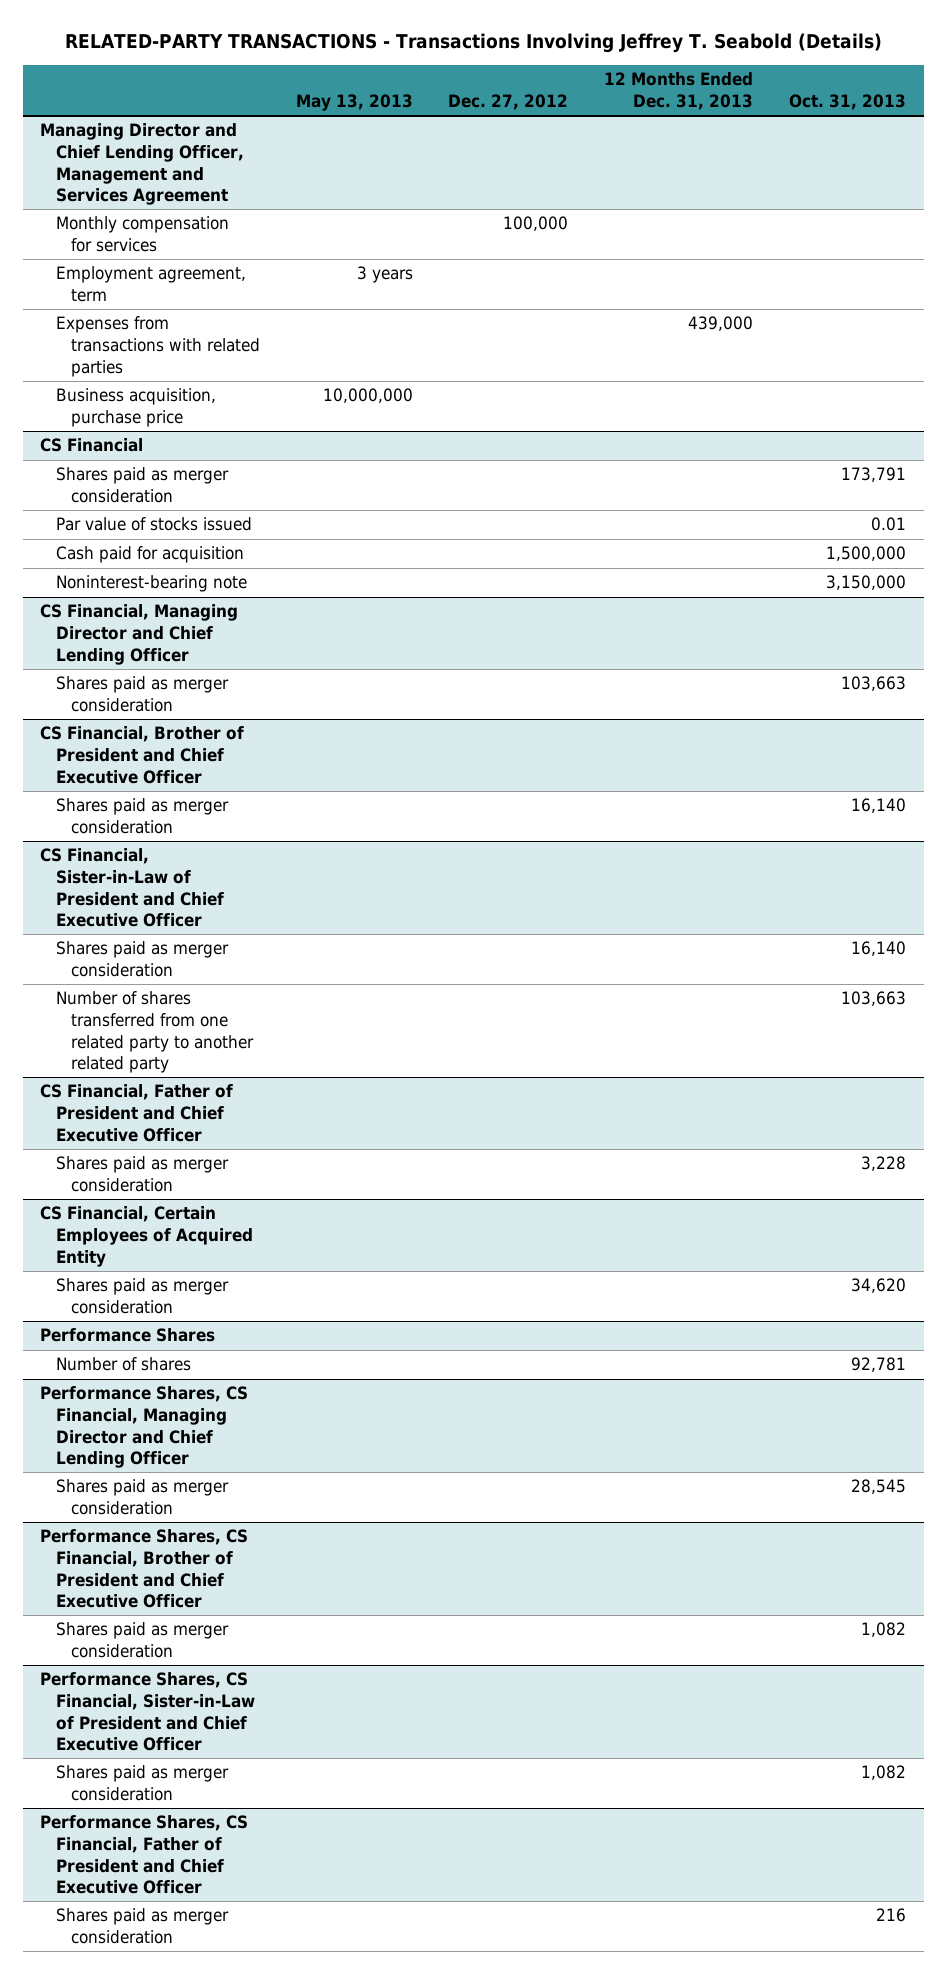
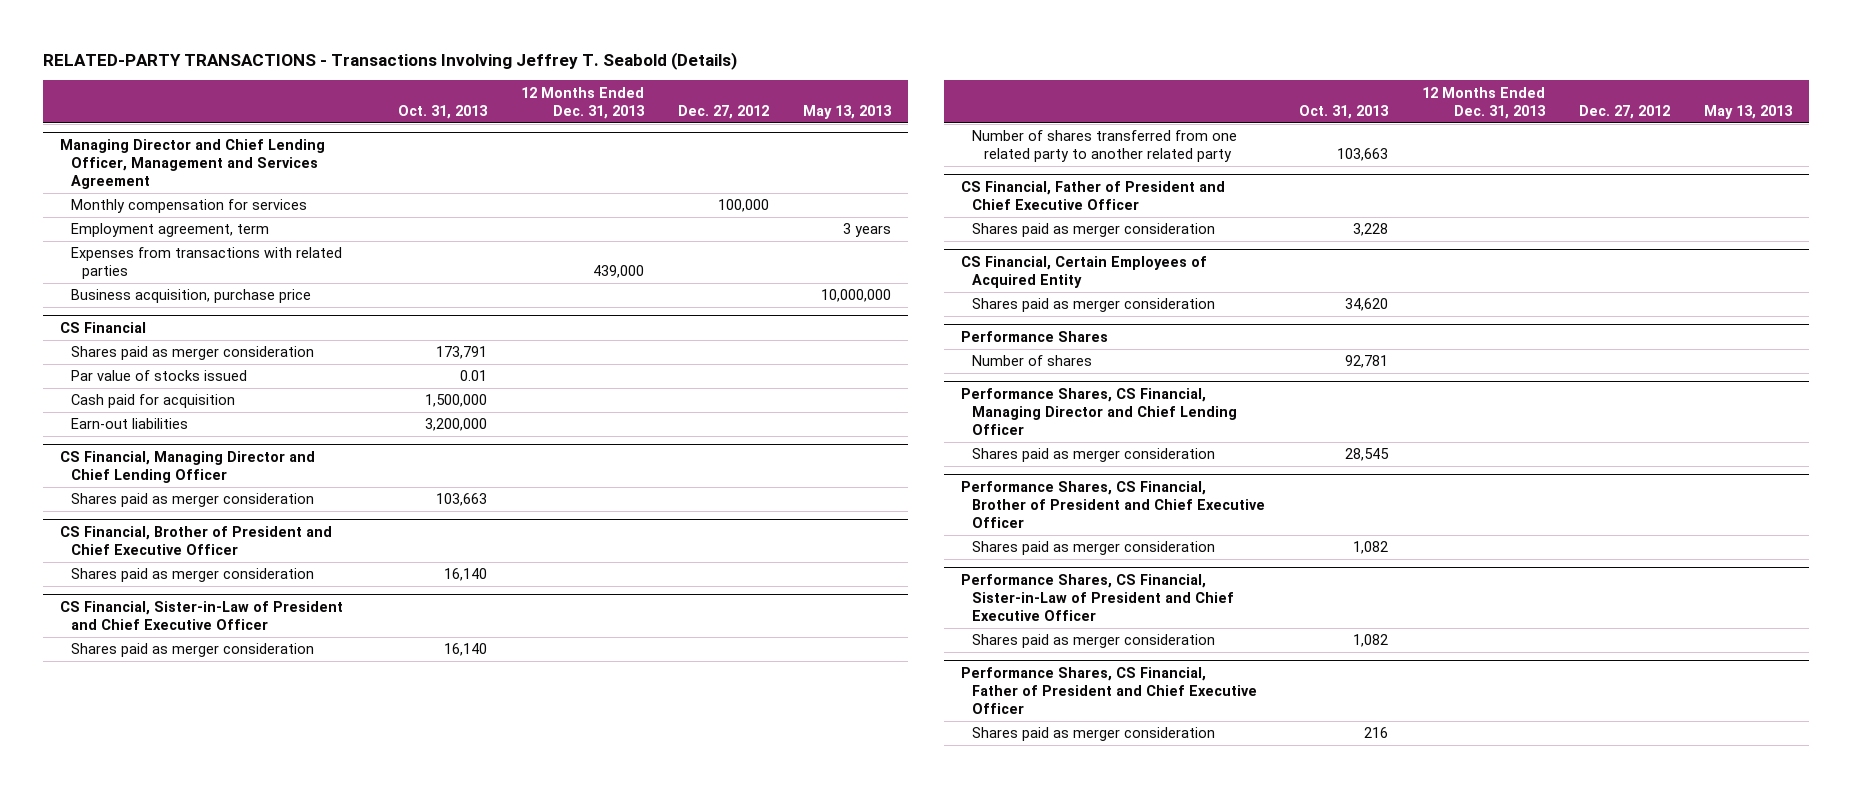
- | May 13, 2013 | Dec. 27, 2012 | 12 Months Ended Dec. 31, 2013 | Oct. 31, 2013
+ | Oct. 31, 2013 | 12 Months Ended Dec. 31, 2013 | Dec. 27, 2012 | May 13, 2013
@ CS Financial
- Noninterest-bearing note | | | | 3,150,000
+ Earn-out liabilities | 3,200,000 | | |

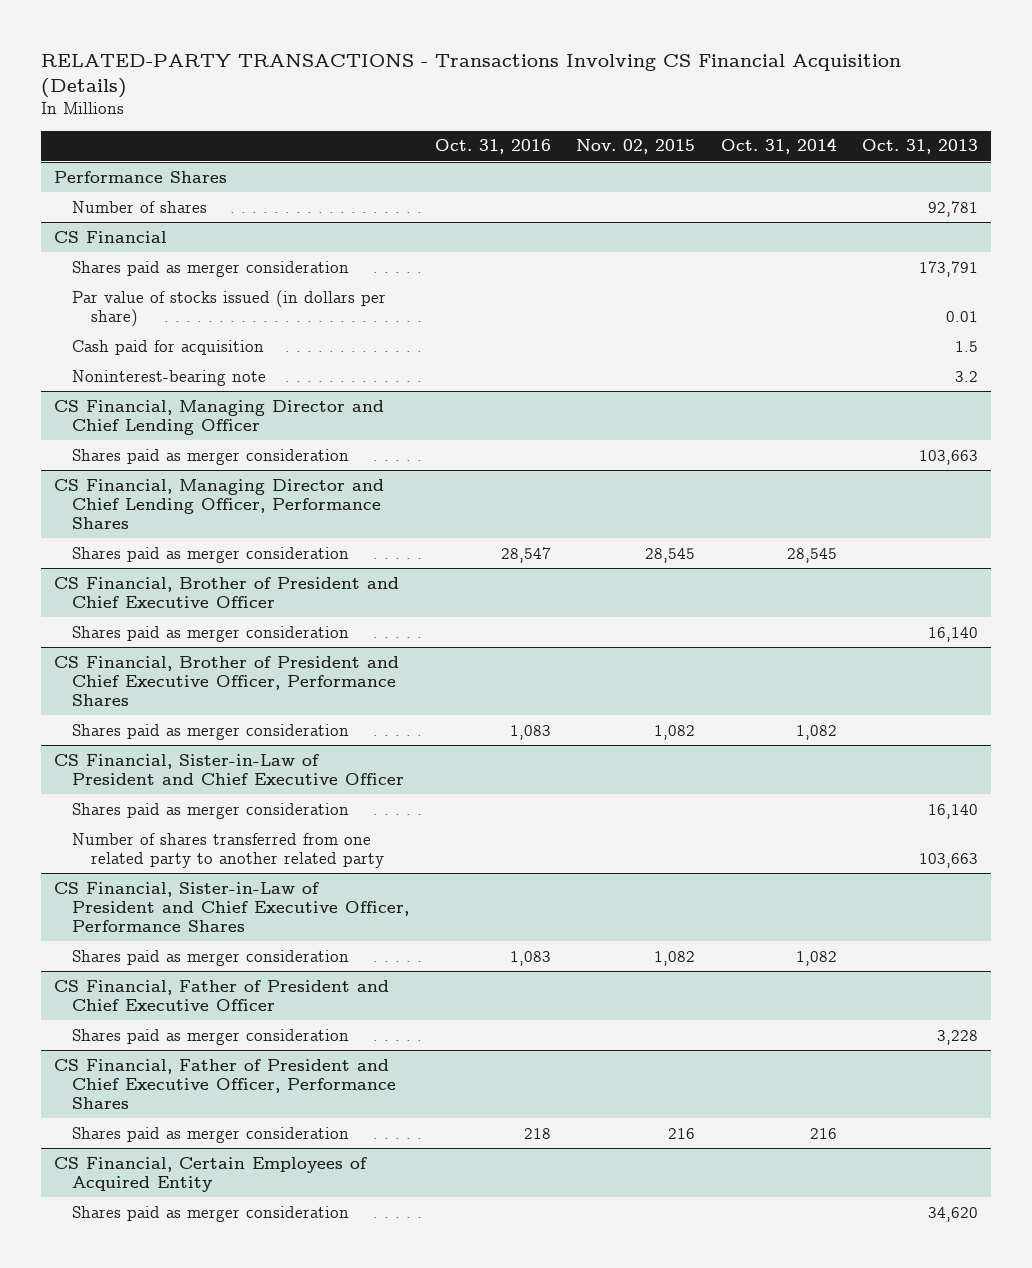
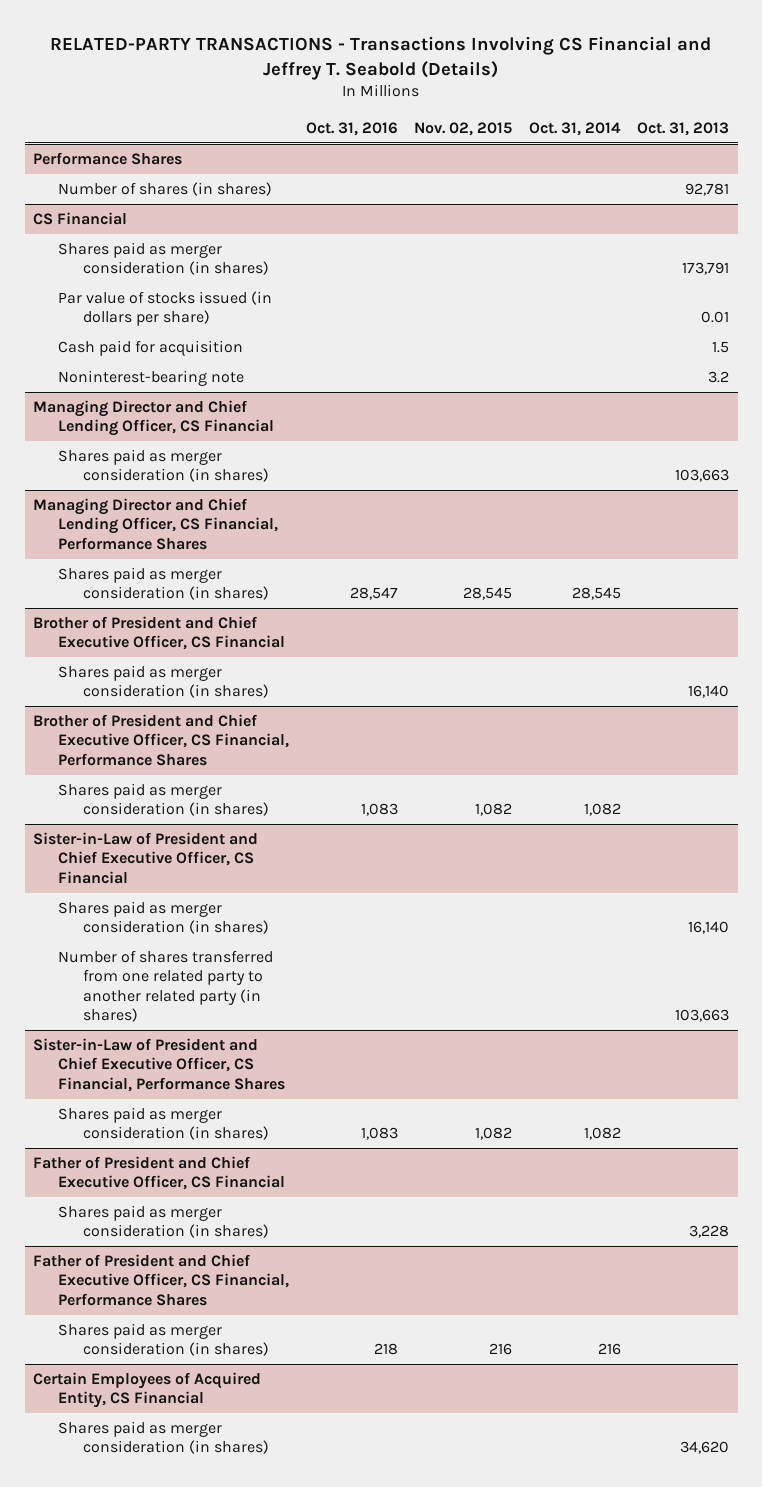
- RELATED-PARTY TRANSACTIONS - Transactions Involving CS Financial Acquisition (Details)
+ RELATED-PARTY TRANSACTIONS - Transactions Involving CS Financial and Jeffrey T. Seabold (Details)
@ Performance Shares
- Number of shares | | | | 92,781
+ Number of shares (in shares) | | | | 92,781
@ CS Financial
- Shares paid as merger consideration | | | | 173,791
+ Shares paid as merger consideration (in shares) | | | | 173,791
- CS Financial, Managing Director and Chief Lending Officer
- Shares paid as merger consideration | | | | 103,663
- CS Financial, Managing Director and Chief Lending Officer, Performance Shares
- Shares paid as merger consideration | 28,547 | 28,545 | 28,545 |
- CS Financial, Brother of President and Chief Executive Officer
- Shares paid as merger consideration | | | | 16,140
- CS Financial, Brother of President and Chief Executive Officer, Performance Shares
- Shares paid as merger consideration | 1,083 | 1,082 | 1,082 |
- CS Financial, Sister-in-Law of President and Chief Executive Officer
- Shares paid as merger consideration | | | | 16,140
- Number of shares transferred from one related party to another related party | | | | 103,663
- CS Financial, Sister-in-Law of President and Chief Executive Officer, Performance Shares
- Shares paid as merger consideration | 1,083 | 1,082 | 1,082 |
- CS Financial, Father of President and Chief Executive Officer
- Shares paid as merger consideration | | | | 3,228
- CS Financial, Father of President and Chief Executive Officer, Performance Shares
- Shares paid as merger consideration | 218 | 216 | 216 |
- CS Financial, Certain Employees of Acquired Entity
- Shares paid as merger consideration | | | | 34,620
+ Managing Director and Chief Lending Officer, CS Financial
+ Shares paid as merger consideration (in shares) | | | | 103,663
+ Managing Director and Chief Lending Officer, CS Financial, Performance Shares
+ Shares paid as merger consideration (in shares) | 28,547 | 28,545 | 28,545 |
+ Brother of President and Chief Executive Officer, CS Financial
+ Shares paid as merger consideration (in shares) | | | | 16,140
+ Brother of President and Chief Executive Officer, CS Financial, Performance Shares
+ Shares paid as merger consideration (in shares) | 1,083 | 1,082 | 1,082 |
+ Sister-in-Law of President and Chief Executive Officer, CS Financial
+ Shares paid as merger consideration (in shares) | | | | 16,140
+ Number of shares transferred from one related party to another related party (in shares) | | | | 103,663
+ Sister-in-Law of President and Chief Executive Officer, CS Financial, Performance Shares
+ Shares paid as merger consideration (in shares) | 1,083 | 1,082 | 1,082 |
+ Father of President and Chief Executive Officer, CS Financial
+ Shares paid as merger consideration (in shares) | | | | 3,228
+ Father of President and Chief Executive Officer, CS Financial, Performance Shares
+ Shares paid as merger consideration (in shares) | 218 | 216 | 216 |
+ Certain Employees of Acquired Entity, CS Financial
+ Shares paid as merger consideration (in shares) | | | | 34,620

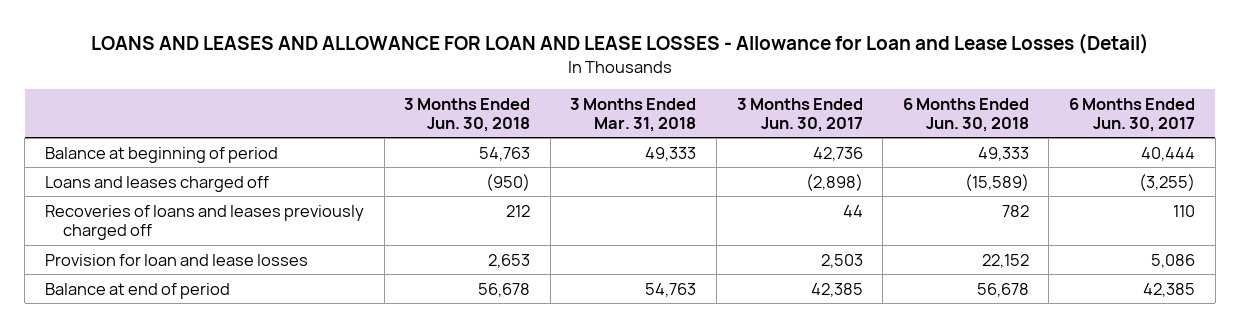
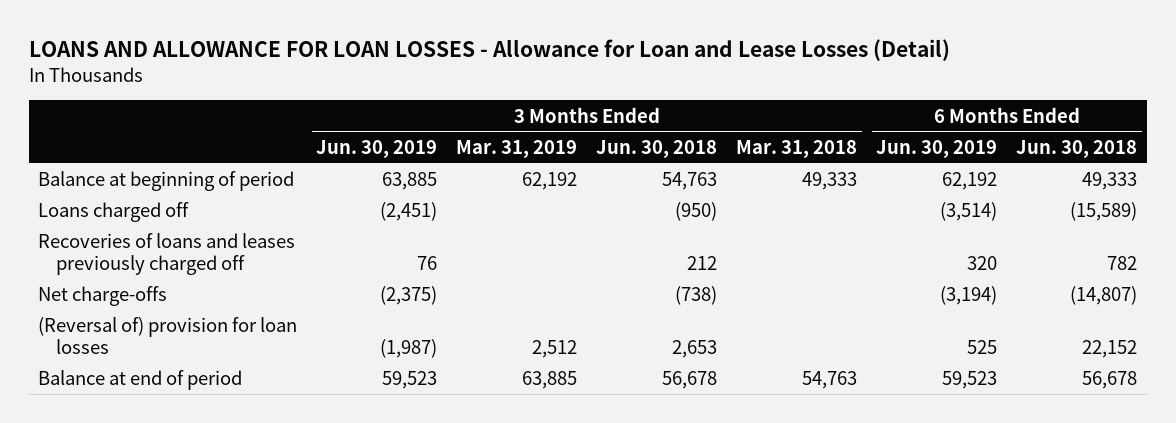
- LOANS AND LEASES AND ALLOWANCE FOR LOAN AND LEASE LOSSES - Allowance for Loan and Lease Losses (Detail)
+ LOANS AND ALLOWANCE FOR LOAN LOSSES - Allowance for Loan and Lease Losses (Detail)
- | 3 Months Ended Jun. 30, 2018 | 3 Months Ended Mar. 31, 2018 | 3 Months Ended Jun. 30, 2017 | 6 Months Ended Jun. 30, 2018 | 6 Months Ended Jun. 30, 2017
+ | 3 Months Ended Jun. 30, 2019 | 3 Months Ended Mar. 31, 2019 | 3 Months Ended Jun. 30, 2018 | 3 Months Ended Mar. 31, 2018 | 6 Months Ended Jun. 30, 2019 | 6 Months Ended Jun. 30, 2018
- Loans and leases charged off | (950) | | (2,898) | (15,589) | (3,255)
+ Loans charged off | (2,451) | | (950) | | (3,514) | (15,589)
- Provision for loan and lease losses | 2,653 | | 2,503 | 22,152 | 5,086
+ Net charge-offs | (2,375) | | (738) | | (3,194) | (14,807)
+ (Reversal of) provision for loan losses | (1,987) | 2,512 | 2,653 | | 525 | 22,152

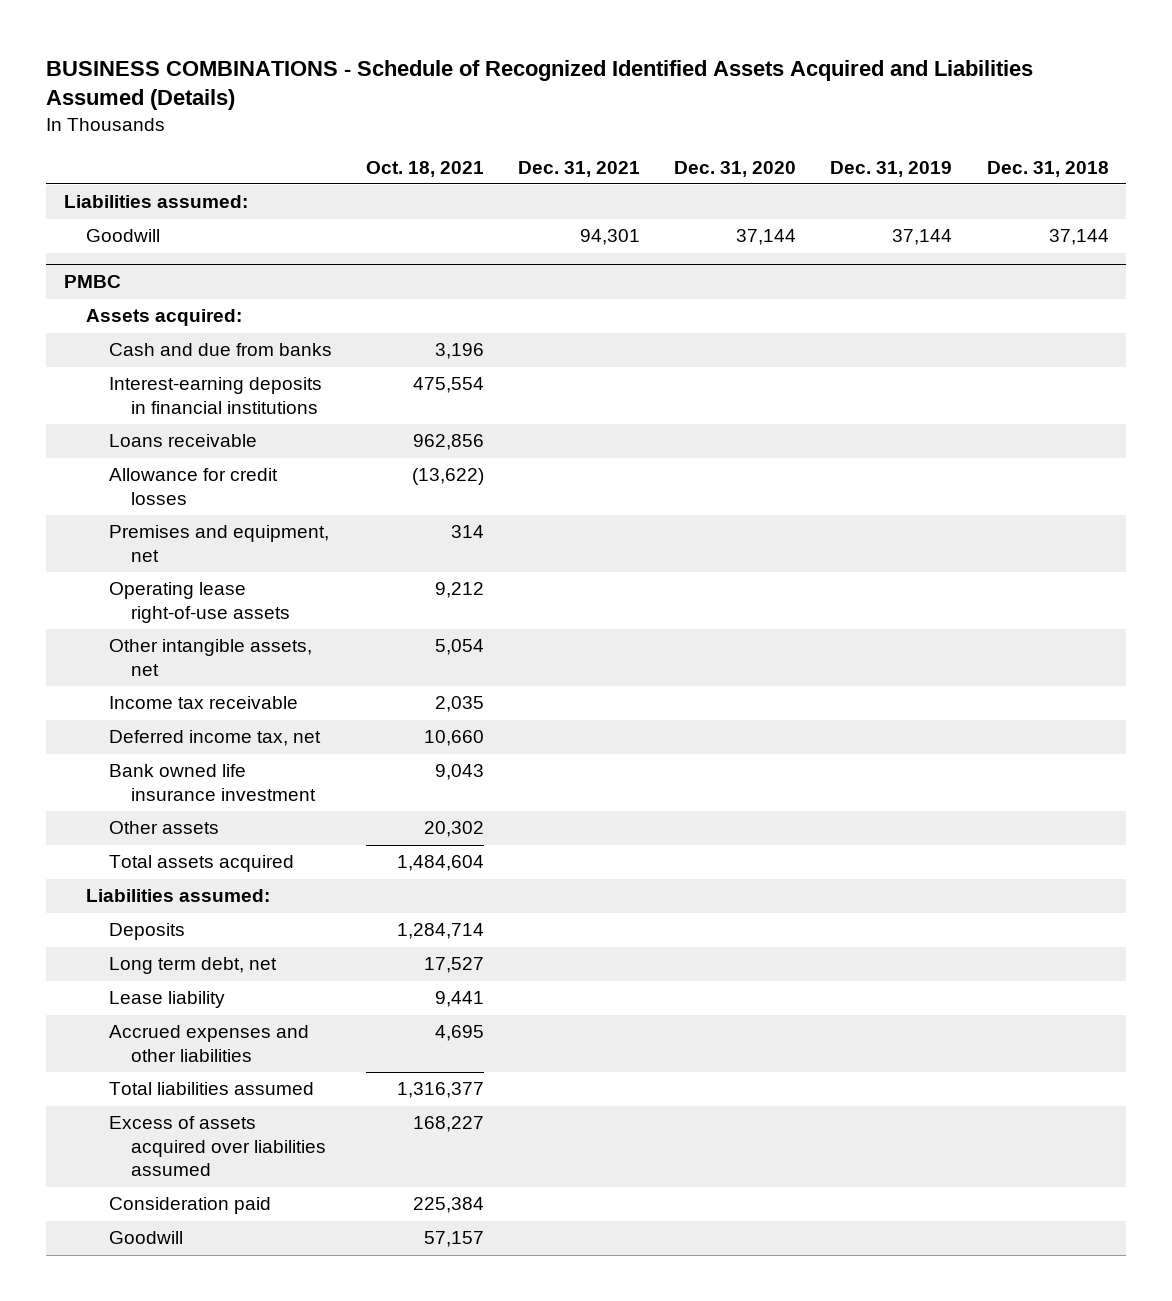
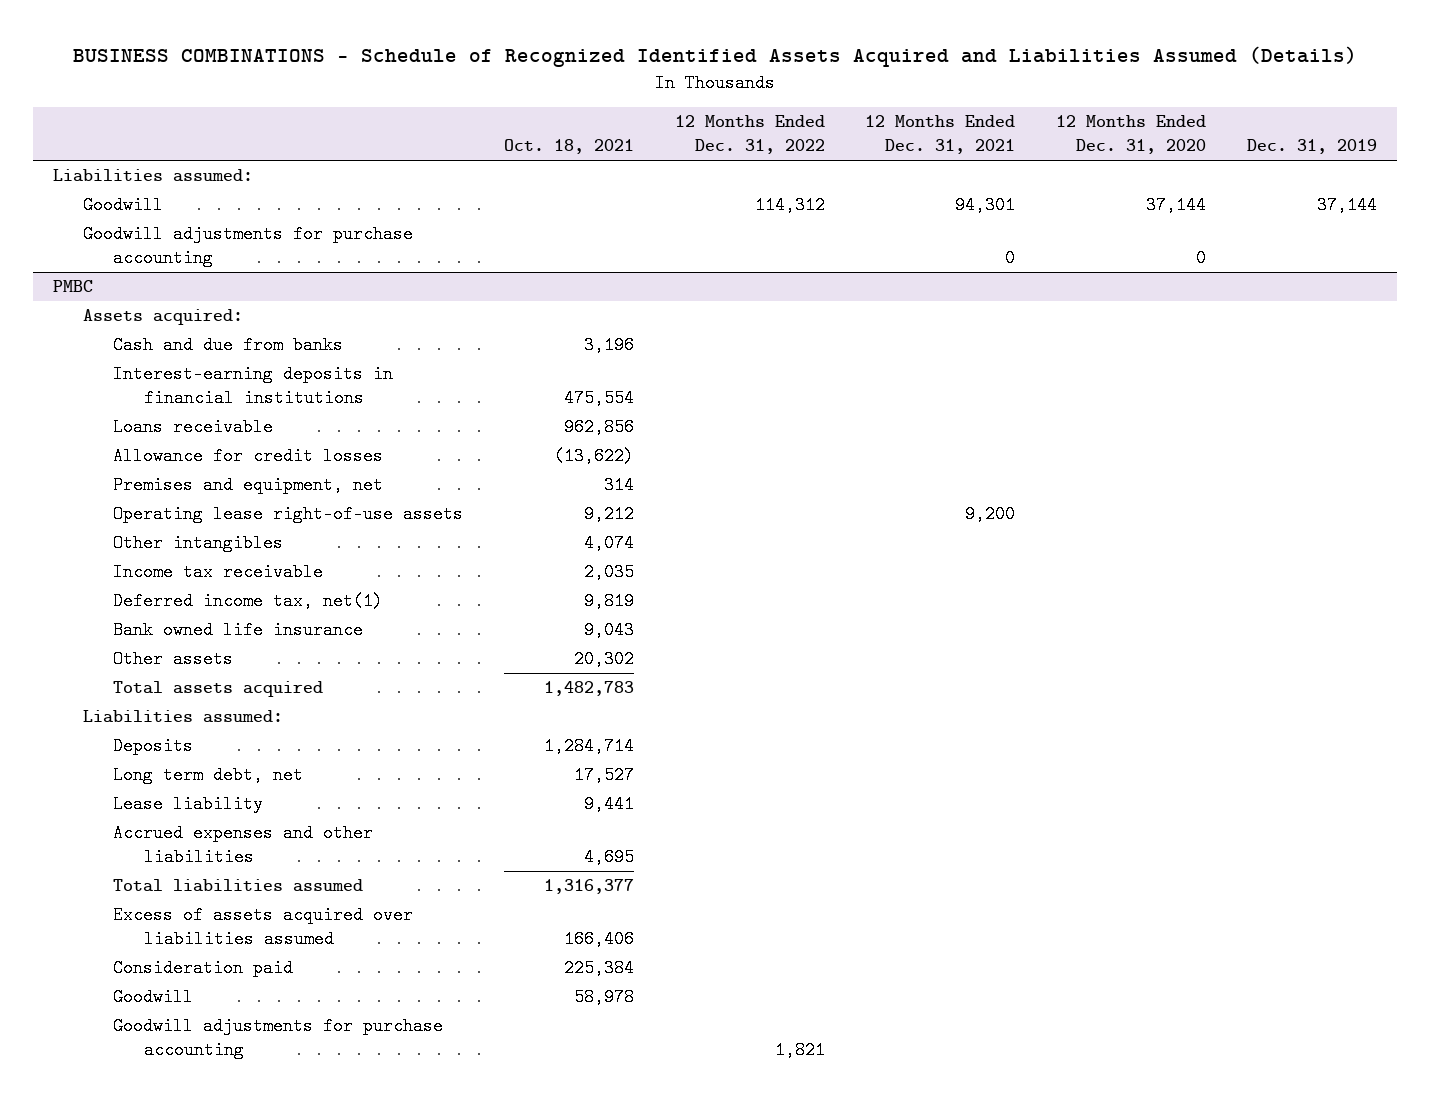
- | Oct. 18, 2021 | Dec. 31, 2021 | Dec. 31, 2020 | Dec. 31, 2019 | Dec. 31, 2018
+ | Oct. 18, 2021 | 12 Months Ended Dec. 31, 2022 | 12 Months Ended Dec. 31, 2021 | 12 Months Ended Dec. 31, 2020 | Dec. 31, 2019
+ Goodwill adjustments for purchase accounting | | | 0 | 0 |
@ PMBC
- Other intangible assets, net | 5,054 | | | |
+ Other intangibles | 4,074 | | | |
- Deferred income tax, net | 10,660 | | | |
- Bank owned life insurance investment | 9,043 | | | |
+ Deferred income tax, net(1) | 9,819 | | | |
+ Bank owned life insurance | 9,043 | | | |
- Total assets acquired | 1,484,604 | | | |
+ Total assets acquired | 1,482,783 | | | |
- Excess of assets acquired over liabilities assumed | 168,227 | | | |
+ Excess of assets acquired over liabilities assumed | 166,406 | | | |
- Goodwill | 57,157 | | | |
+ Goodwill | 58,978 | | | |
+ Goodwill adjustments for purchase accounting | | 1,821 | | |

